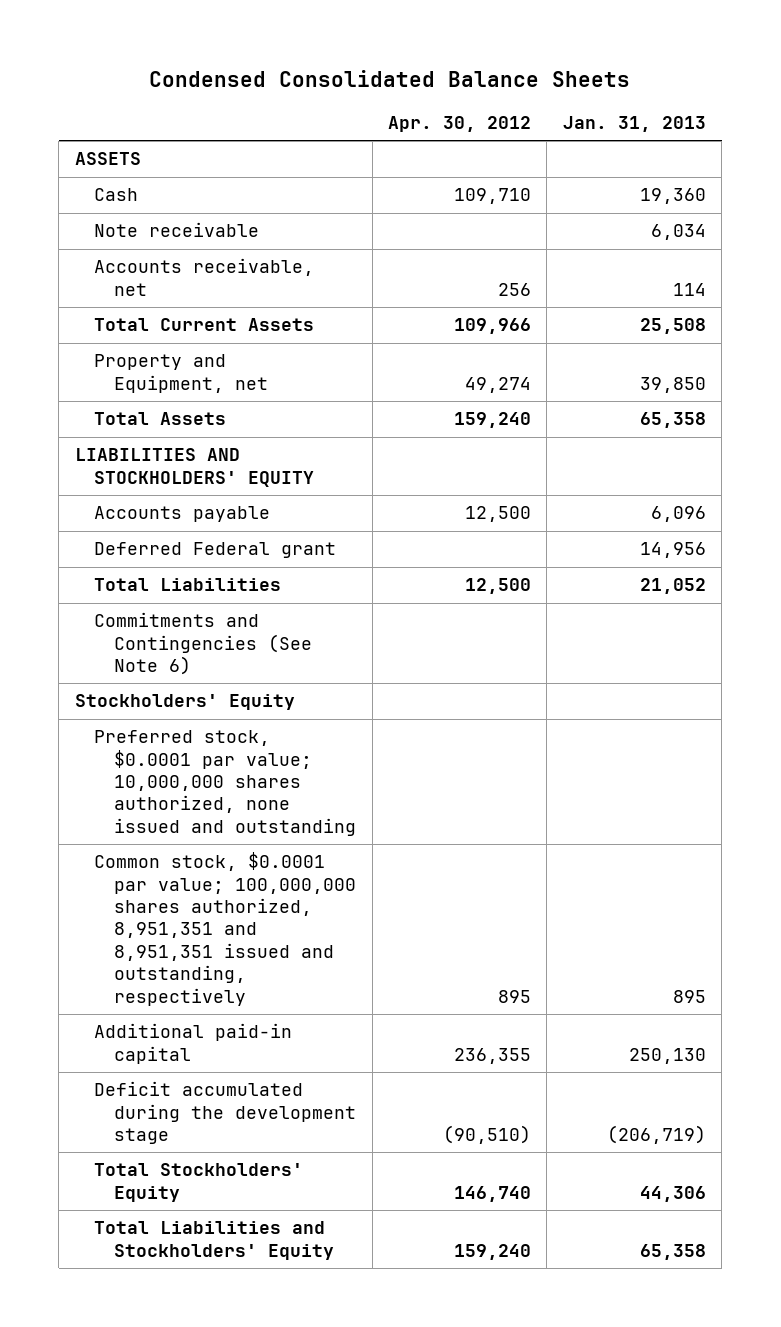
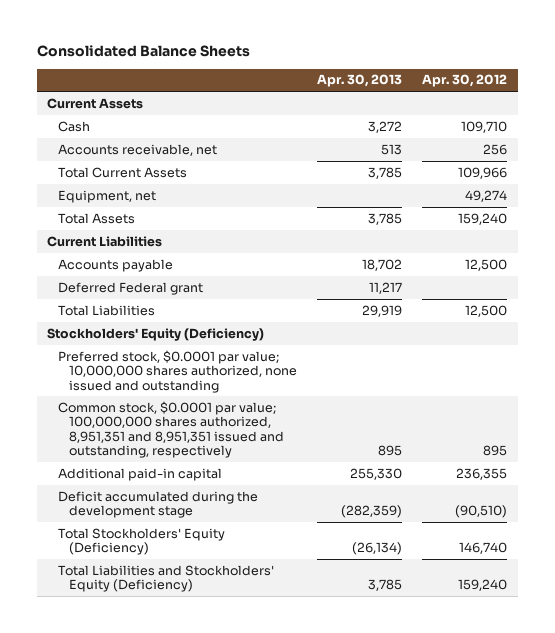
- Condensed Consolidated Balance Sheets
+ Consolidated Balance Sheets
- | Apr. 30, 2012 | Jan. 31, 2013
+ | Apr. 30, 2013 | Apr. 30, 2012
- ASSETS
+ Current Assets
- Note receivable | | 6,034
- Property and Equipment, net | 49,274 | 39,850
+ Equipment, net | | 49,274
- LIABILITIES AND STOCKHOLDERS' EQUITY
+ Current Liabilities
- Commitments and Contingencies (See Note 6)
- Stockholders' Equity
+ Stockholders' Equity (Deficiency)
- Total Stockholders' Equity | 146,740 | 44,306
- Total Liabilities and Stockholders' Equity | 159,240 | 65,358
+ Total Stockholders' Equity (Deficiency) | (26,134) | 146,740
+ Total Liabilities and Stockholders' Equity (Deficiency) | 3,785 | 159,240

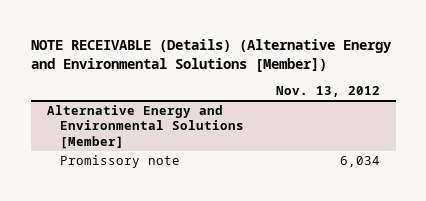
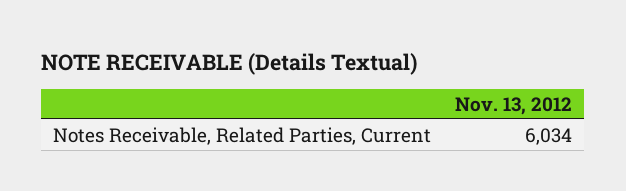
- NOTE RECEIVABLE (Details) (Alternative Energy and Environmental Solutions [Member])
+ NOTE RECEIVABLE (Details Textual)
- Alternative Energy and Environmental Solutions [Member]
- Promissory note | 6,034
+ Notes Receivable, Related Parties, Current | 6,034

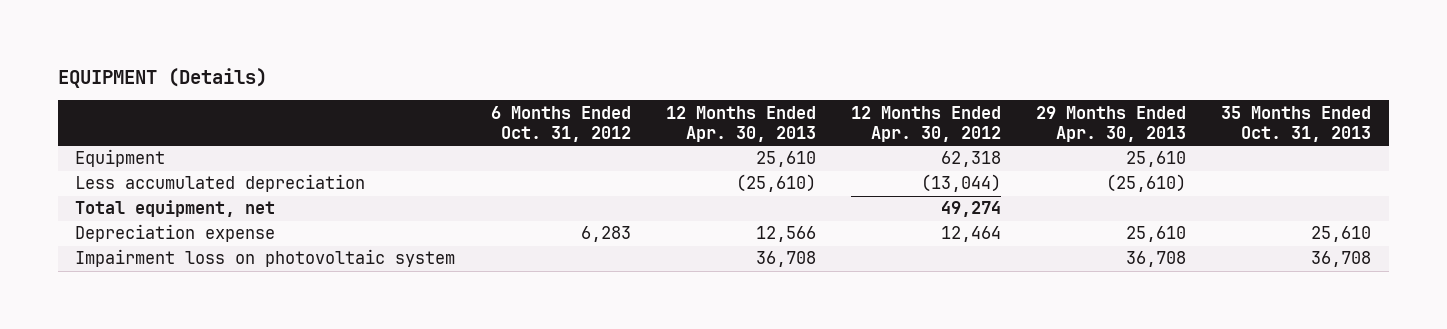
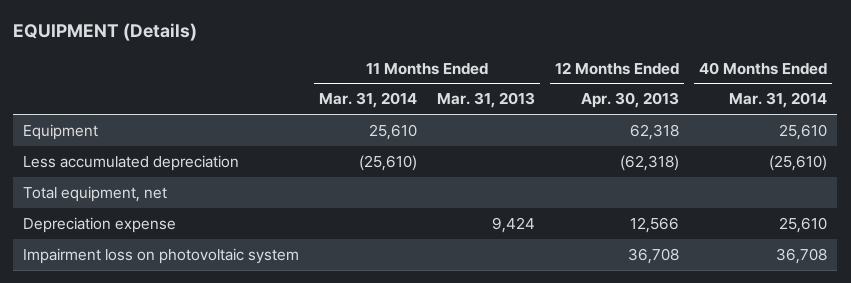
- | 6 Months Ended Oct. 31, 2012 | 12 Months Ended Apr. 30, 2013 | 12 Months Ended Apr. 30, 2012 | 29 Months Ended Apr. 30, 2013 | 35 Months Ended Oct. 31, 2013
+ | 11 Months Ended Mar. 31, 2014 | 11 Months Ended Mar. 31, 2013 | 12 Months Ended Apr. 30, 2013 | 40 Months Ended Mar. 31, 2014
- Equipment | | 25,610 | 62,318 | 25,610 |
- Less accumulated depreciation | | (25,610) | (13,044) | (25,610) |
+ Equipment | 25,610 | | 62,318 | 25,610
+ Less accumulated depreciation | (25,610) | | (62,318) | (25,610)

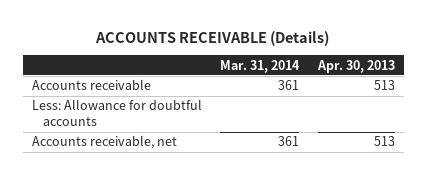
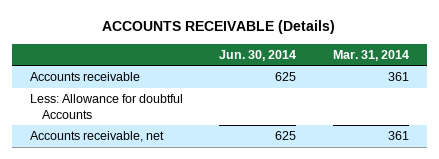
- | Mar. 31, 2014 | Apr. 30, 2013
+ | Jun. 30, 2014 | Mar. 31, 2014
- Less: Allowance for doubtful accounts
+ Less: Allowance for doubtful Accounts

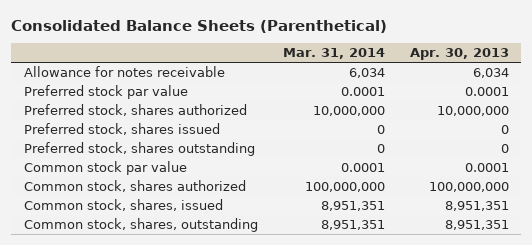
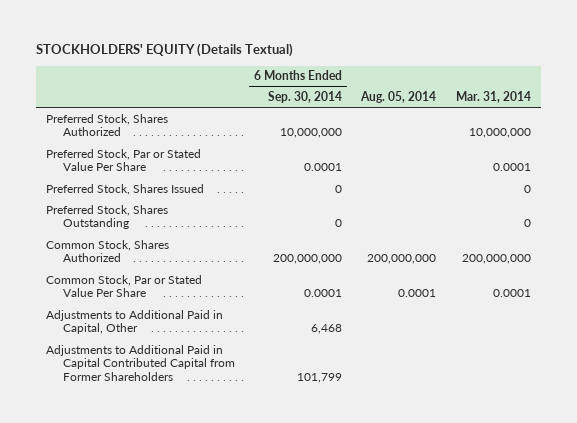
- Consolidated Balance Sheets (Parenthetical)
+ STOCKHOLDERS' EQUITY (Details Textual)
- | Mar. 31, 2014 | Apr. 30, 2013
+ | 6 Months Ended Sep. 30, 2014 | Aug. 05, 2014 | Mar. 31, 2014
- Allowance for notes receivable | 6,034 | 6,034
- Preferred stock par value | 0.0001 | 0.0001
- Preferred stock, shares authorized | 10,000,000 | 10,000,000
- Preferred stock, shares issued | 0 | 0
- Preferred stock, shares outstanding | 0 | 0
- Common stock par value | 0.0001 | 0.0001
- Common stock, shares authorized | 100,000,000 | 100,000,000
- Common stock, shares, issued | 8,951,351 | 8,951,351
- Common stock, shares, outstanding | 8,951,351 | 8,951,351
+ Preferred Stock, Shares Authorized | 10,000,000 | | 10,000,000
+ Preferred Stock, Par or Stated Value Per Share | 0.0001 | | 0.0001
+ Preferred Stock, Shares Issued | 0 | | 0
+ Preferred Stock, Shares Outstanding | 0 | | 0
+ Common Stock, Shares Authorized | 200,000,000 | 200,000,000 | 200,000,000
+ Common Stock, Par or Stated Value Per Share | 0.0001 | 0.0001 | 0.0001
+ Adjustments to Additional Paid in Capital, Other | 6,468 | |
+ Adjustments to Additional Paid in Capital Contributed Capital from Former Shareholders | 101,799 | |

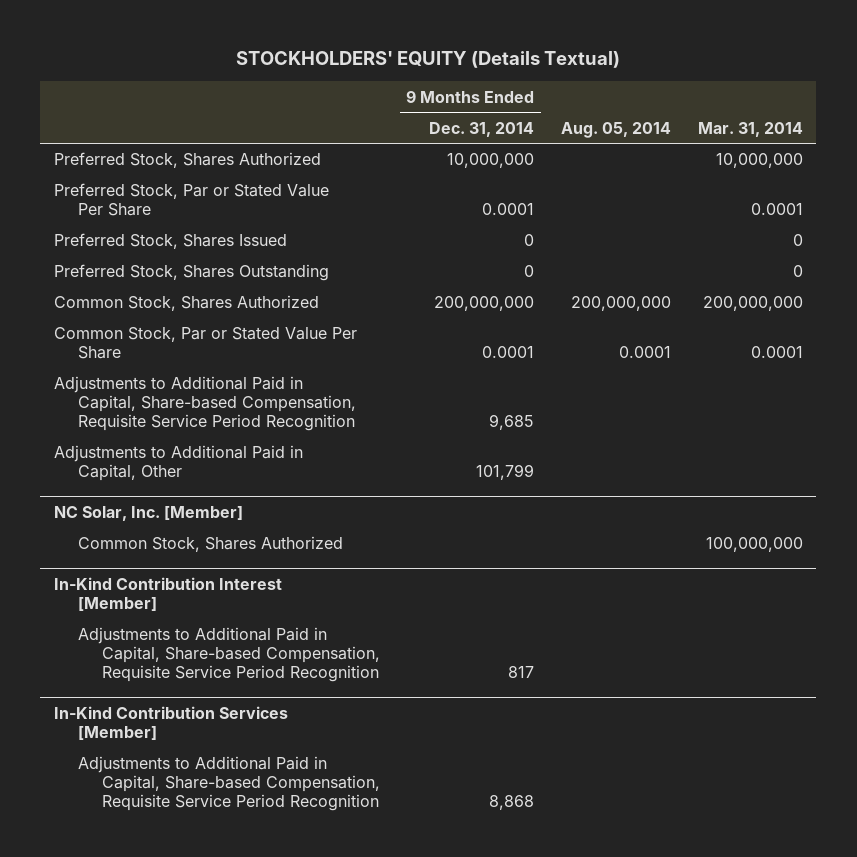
- | 6 Months Ended Sep. 30, 2014 | Aug. 05, 2014 | Mar. 31, 2014
+ | 9 Months Ended Dec. 31, 2014 | Aug. 05, 2014 | Mar. 31, 2014
+ Adjustments to Additional Paid in Capital, Share-based Compensation, Requisite Service Period Recognition | 9,685 | |
- Adjustments to Additional Paid in Capital Contributed Capital from Former Shareholders | 101,799 | |
+ NC Solar, Inc. [Member]
+ Common Stock, Shares Authorized | | | 100,000,000
+ In-Kind Contribution Interest [Member]
+ Adjustments to Additional Paid in Capital, Share-based Compensation, Requisite Service Period Recognition | 817 | |
+ In-Kind Contribution Services [Member]
+ Adjustments to Additional Paid in Capital, Share-based Compensation, Requisite Service Period Recognition | 8,868 | |

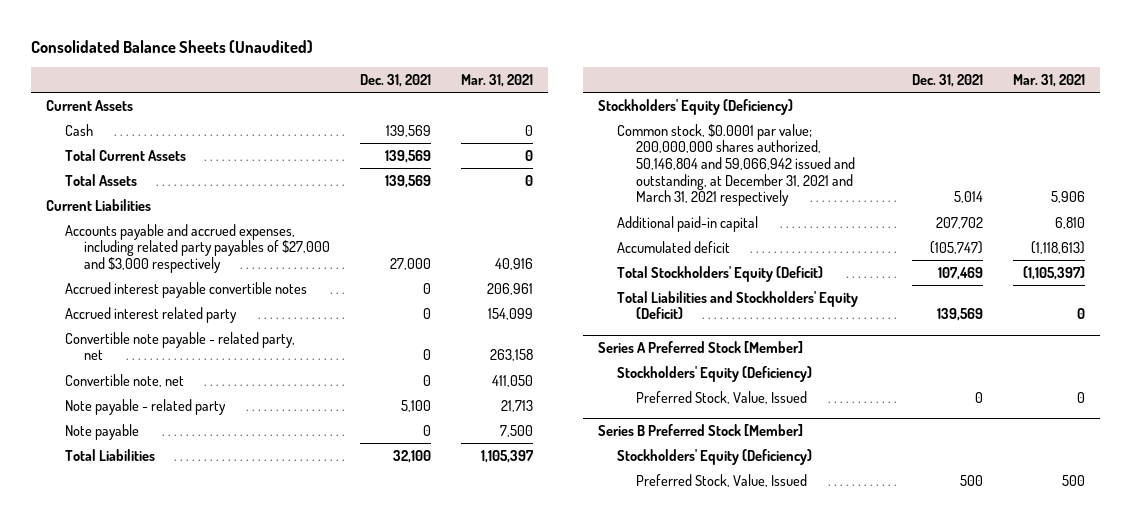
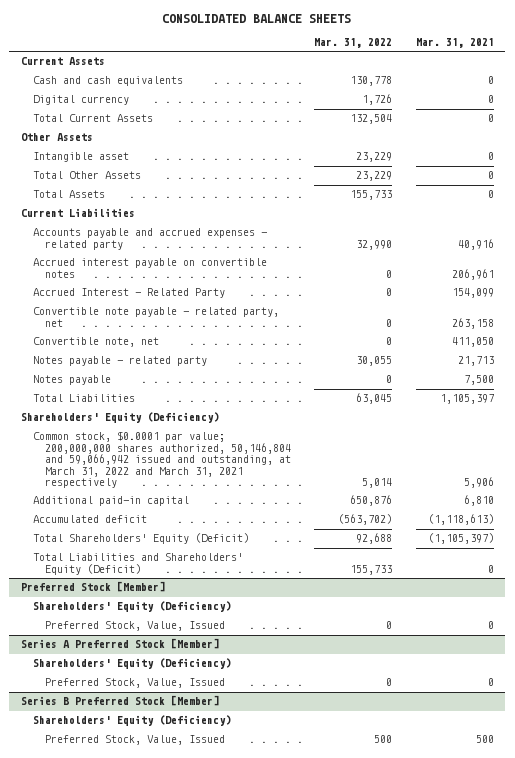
- Consolidated Balance Sheets (Unaudited)
+ CONSOLIDATED BALANCE SHEETS
- | Dec. 31, 2021 | Mar. 31, 2021
+ | Mar. 31, 2022 | Mar. 31, 2021
- Cash | 139,569 | 0
+ Cash and cash equivalents | 130,778 | 0
+ Digital currency | 1,726 | 0
+ Other Assets
+ Intangible asset | 23,229 | 0
+ Total Other Assets | 23,229 | 0
- Accounts payable and accrued expenses, including related party payables of $27,000 and $3,000 respectively | 27,000 | 40,916
- Accrued interest payable convertible notes | 0 | 206,961
- Accrued interest related party | 0 | 154,099
+ Accounts payable and accrued expenses - related party | 32,990 | 40,916
+ Accrued interest payable on convertible notes | 0 | 206,961
+ Accrued Interest - Related Party | 0 | 154,099
- Note payable - related party | 5,100 | 21,713
- Note payable | 0 | 7,500
+ Notes payable - related party | 30,055 | 21,713
+ Notes payable | 0 | 7,500
- Stockholders' Equity (Deficiency)
- Common stock, $0.0001 par value; 200,000,000 shares authorized, 50,146,804 and 59,066,942 issued and outstanding, at December 31, 2021 and March 31, 2021 respectively | 5,014 | 5,906
+ Shareholders' Equity (Deficiency)
+ Common stock, $0.0001 par value; 200,000,000 shares authorized, 50,146,804 and 59,066,942 issued and outstanding, at March 31, 2022 and March 31, 2021 respectively | 5,014 | 5,906
- Total Stockholders' Equity (Deficit) | 107,469 | (1,105,397)
- Total Liabilities and Stockholders' Equity (Deficit) | 139,569 | 0
+ Total Shareholders' Equity (Deficit) | 92,688 | (1,105,397)
+ Total Liabilities and Shareholders' Equity (Deficit) | 155,733 | 0
+ Preferred Stock [Member]
+ Shareholders' Equity (Deficiency)
+ Preferred Stock, Value, Issued | 0 | 0
@ Series A Preferred Stock [Member]
- Stockholders' Equity (Deficiency)
+ Shareholders' Equity (Deficiency)
@ Series B Preferred Stock [Member]
- Stockholders' Equity (Deficiency)
+ Shareholders' Equity (Deficiency)

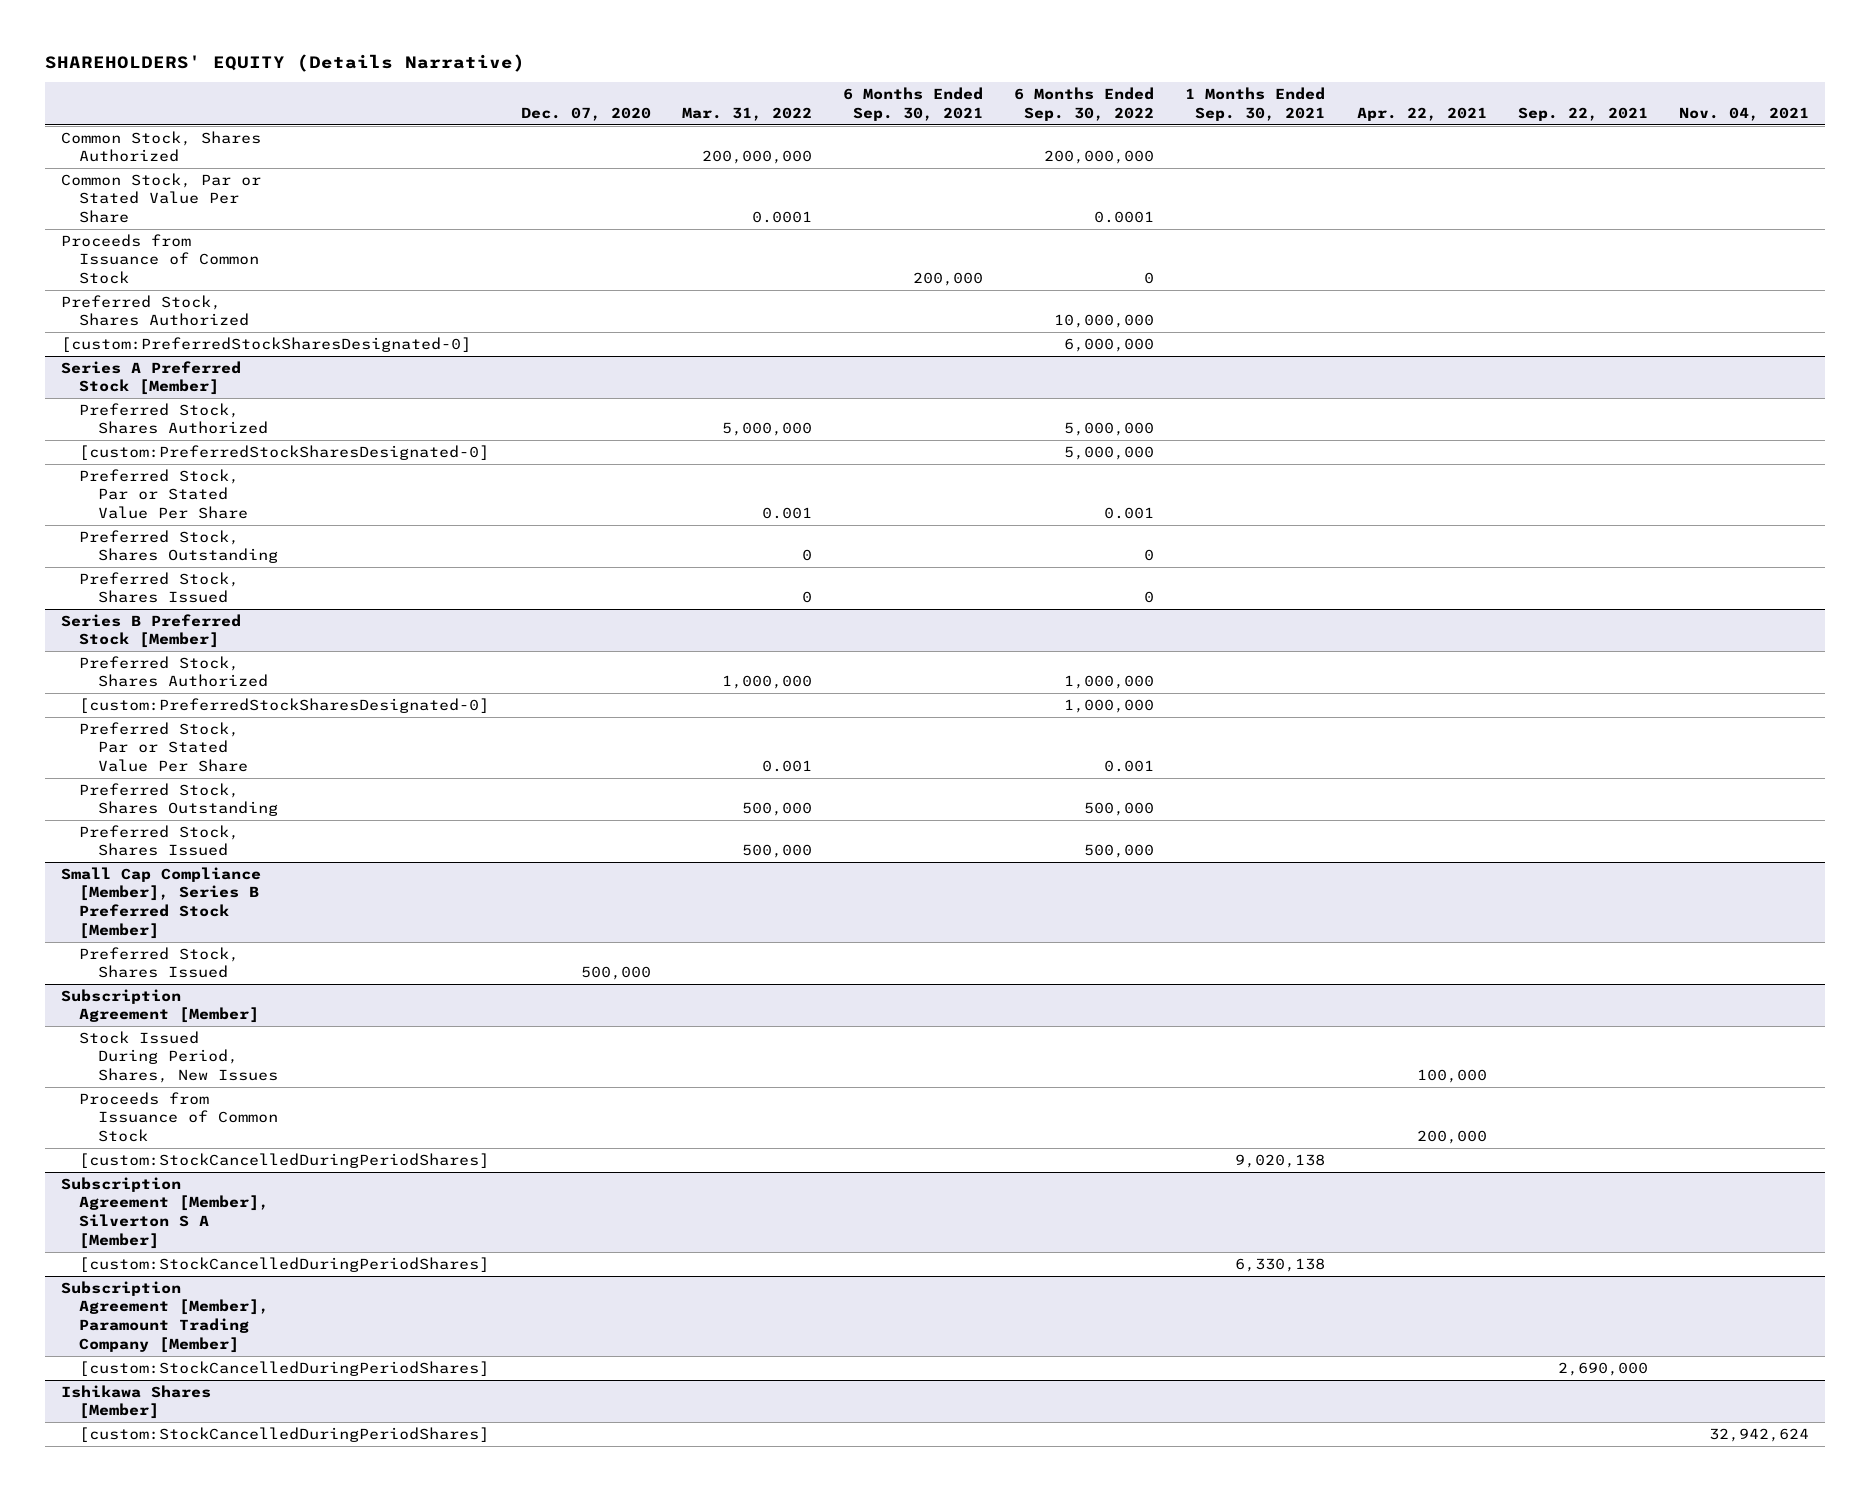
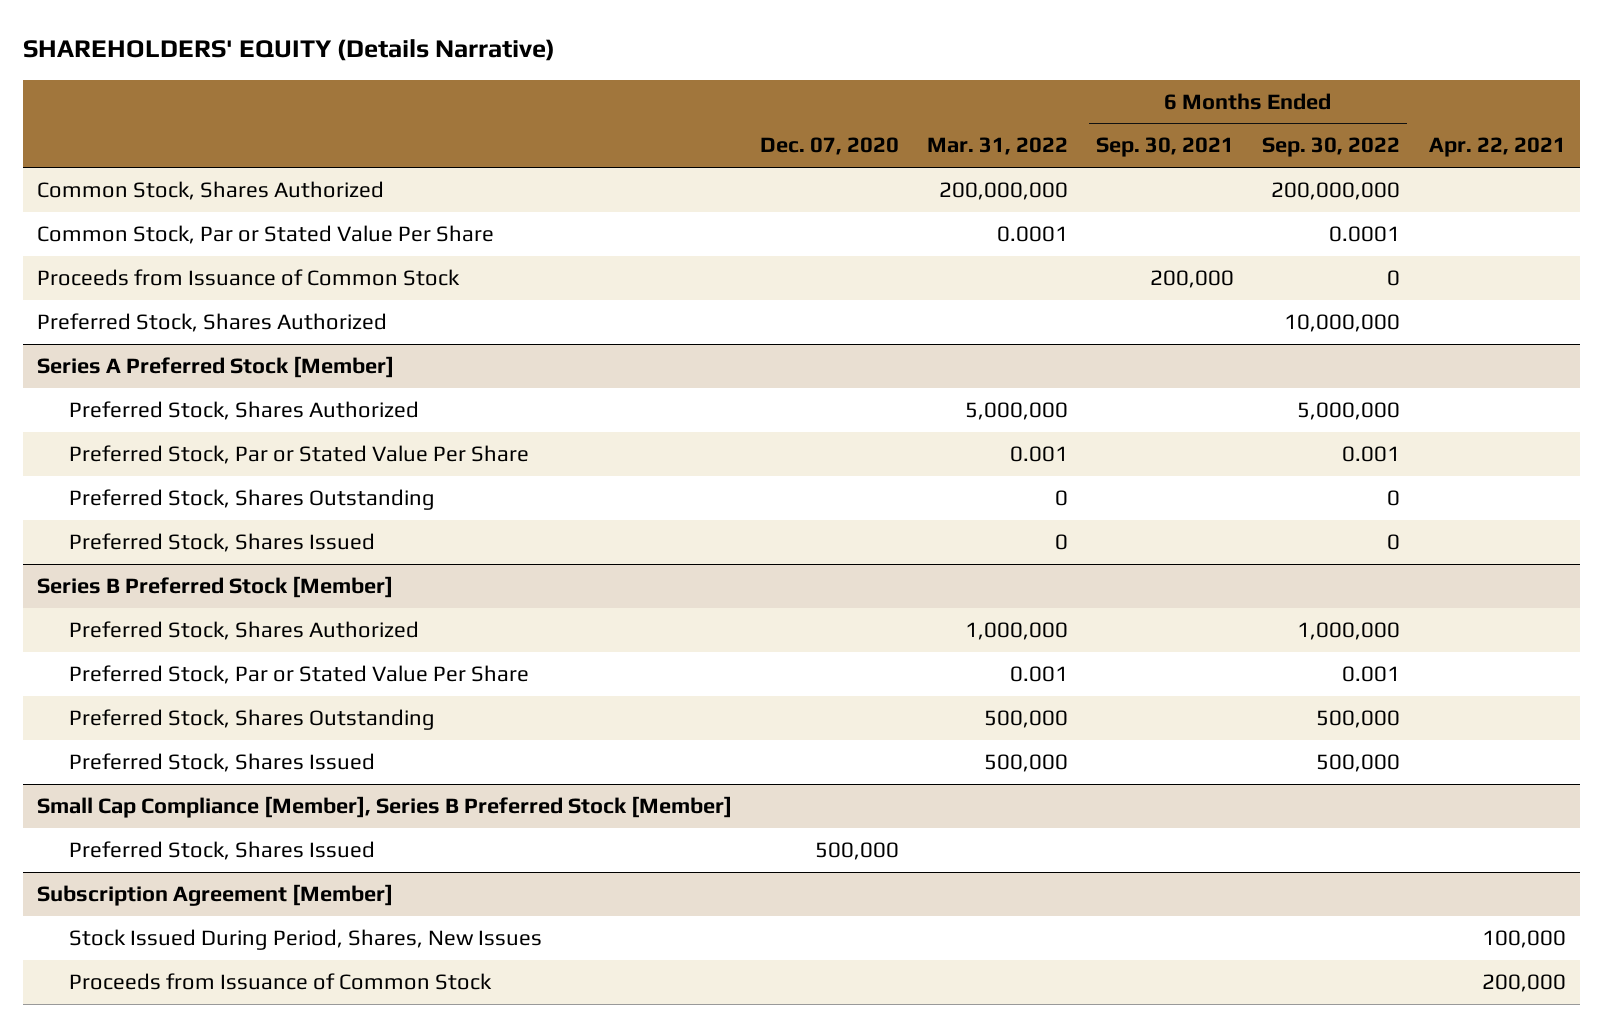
- | Dec. 07, 2020 | Mar. 31, 2022 | 6 Months Ended Sep. 30, 2021 | 6 Months Ended Sep. 30, 2022 | 1 Months Ended Sep. 30, 2021 | Apr. 22, 2021 | Sep. 22, 2021 | Nov. 04, 2021
+ | Dec. 07, 2020 | Mar. 31, 2022 | 6 Months Ended Sep. 30, 2021 | 6 Months Ended Sep. 30, 2022 | Apr. 22, 2021
- [custom:PreferredStockSharesDesignated-0] | | | | 6,000,000 | | | |
@ Series A Preferred Stock [Member]
- [custom:PreferredStockSharesDesignated-0] | | | | 5,000,000 | | | |
@ Series B Preferred Stock [Member]
- [custom:PreferredStockSharesDesignated-0] | | | | 1,000,000 | | | |
@ Subscription Agreement [Member]
- [custom:StockCancelledDuringPeriodShares] | | | | | 9,020,138 | | |
- Subscription Agreement [Member], Silverton S A [Member]
- [custom:StockCancelledDuringPeriodShares] | | | | | 6,330,138 | | |
- Subscription Agreement [Member], Paramount Trading Company [Member]
- [custom:StockCancelledDuringPeriodShares] | | | | | | | 2,690,000 |
- Ishikawa Shares [Member]
- [custom:StockCancelledDuringPeriodShares] | | | | | | | | 32,942,624

